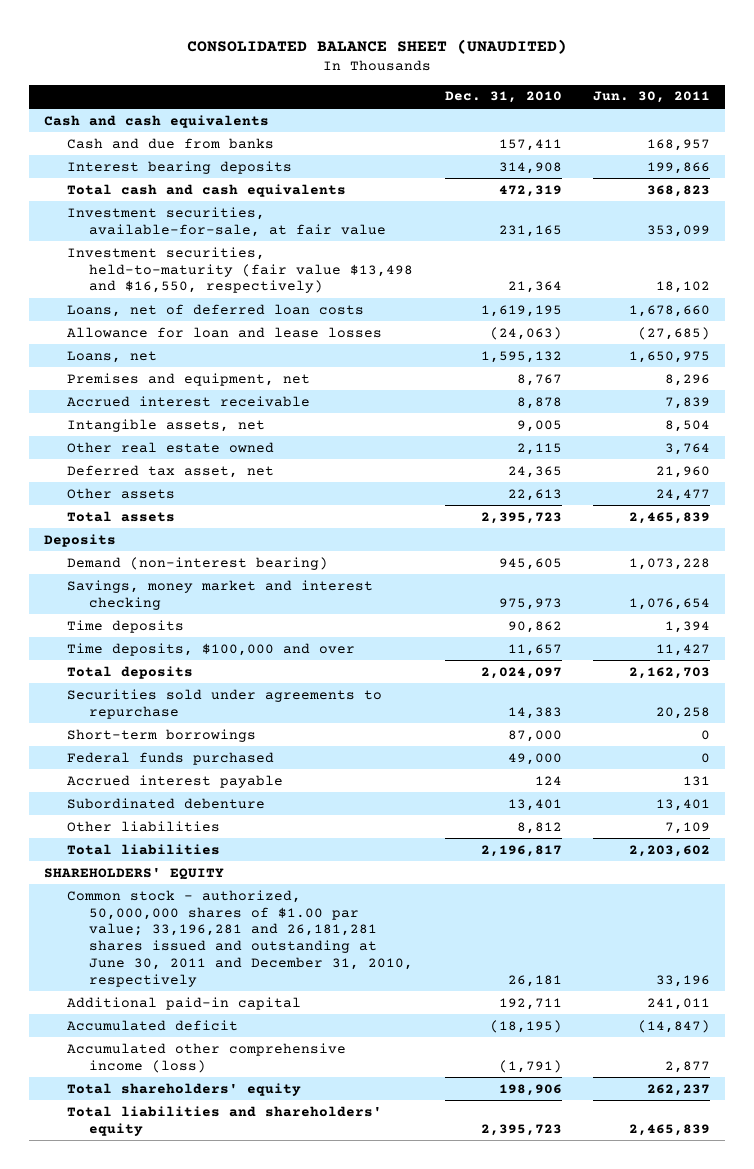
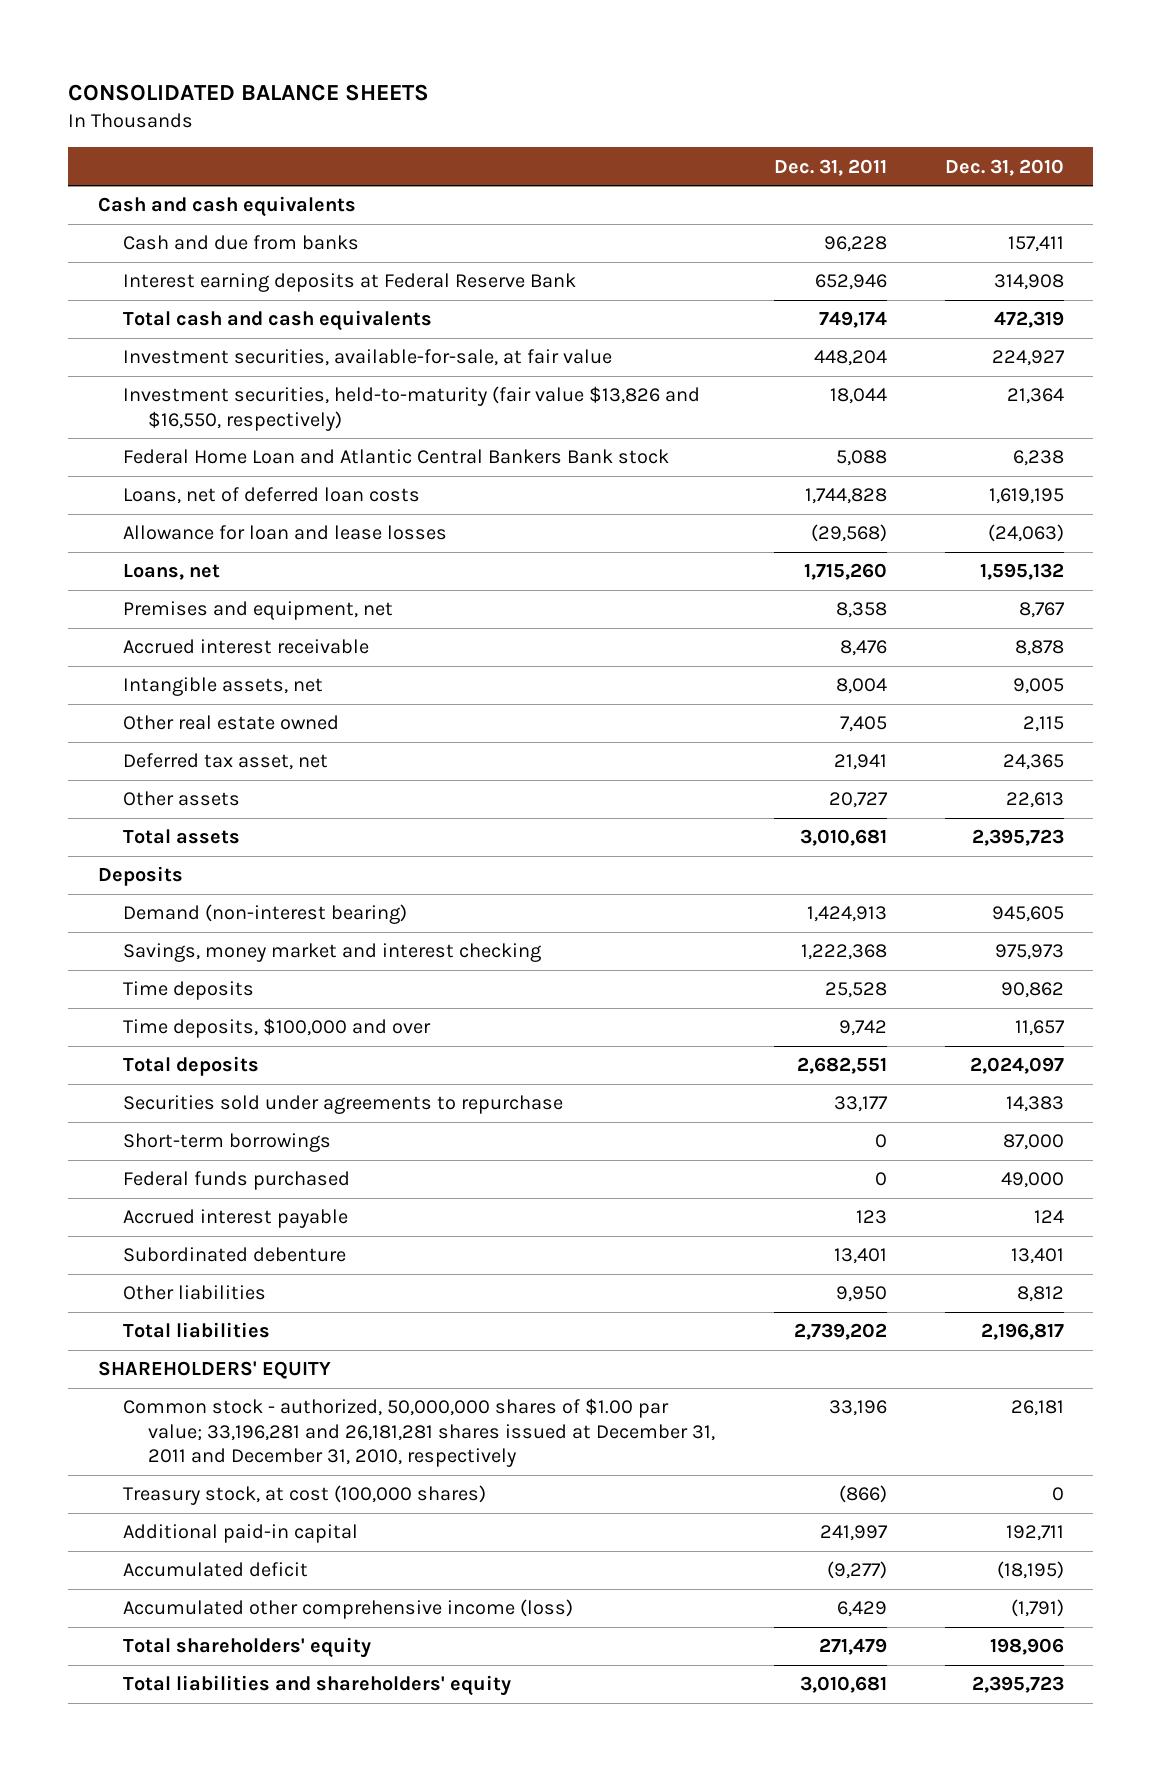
- CONSOLIDATED BALANCE SHEET (UNAUDITED)
+ CONSOLIDATED BALANCE SHEETS
- | Dec. 31, 2010 | Jun. 30, 2011
+ | Dec. 31, 2011 | Dec. 31, 2010
- Interest bearing deposits | 314,908 | 199,866
+ Interest earning deposits at Federal Reserve Bank | 652,946 | 314,908
- Investment securities, available-for-sale, at fair value | 231,165 | 353,099
- Investment securities, held-to-maturity (fair value $13,498 and $16,550, respectively) | 21,364 | 18,102
+ Investment securities, available-for-sale, at fair value | 448,204 | 224,927
+ Investment securities, held-to-maturity (fair value $13,826 and $16,550, respectively) | 18,044 | 21,364
+ Federal Home Loan and Atlantic Central Bankers Bank stock | 5,088 | 6,238
- Common stock - authorized, 50,000,000 shares of $1.00 par value; 33,196,281 and 26,181,281 shares issued and outstanding at June 30, 2011 and December 31, 2010, respectively | 26,181 | 33,196
+ Common stock - authorized, 50,000,000 shares of $1.00 par value; 33,196,281 and 26,181,281 shares issued at December 31, 2011 and December 31, 2010, respectively | 33,196 | 26,181
+ Treasury stock, at cost (100,000 shares) | (866) | 0

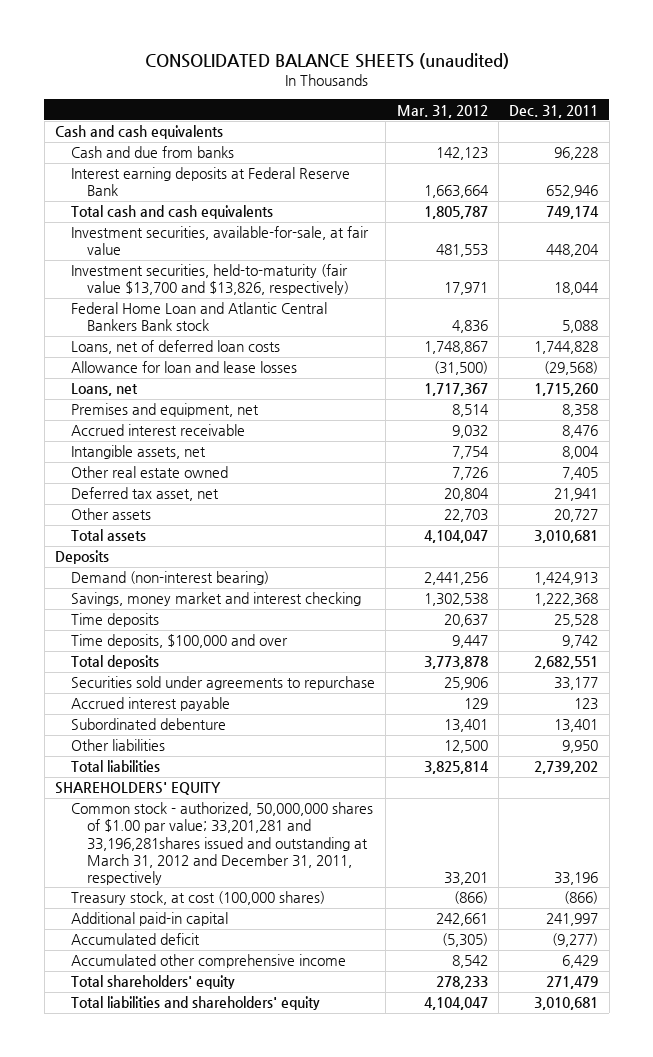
- CONSOLIDATED BALANCE SHEETS
+ CONSOLIDATED BALANCE SHEETS (unaudited)
- | Dec. 31, 2011 | Dec. 31, 2010
+ | Mar. 31, 2012 | Dec. 31, 2011
- Investment securities, held-to-maturity (fair value $13,826 and $16,550, respectively) | 18,044 | 21,364
+ Investment securities, held-to-maturity (fair value $13,700 and $13,826, respectively) | 17,971 | 18,044
- Short-term borrowings | 0 | 87,000
- Federal funds purchased | 0 | 49,000
- Common stock - authorized, 50,000,000 shares of $1.00 par value; 33,196,281 and 26,181,281 shares issued at December 31, 2011 and December 31, 2010, respectively | 33,196 | 26,181
+ Common stock - authorized, 50,000,000 shares of $1.00 par value; 33,201,281 and 33,196,281shares issued and outstanding at March 31, 2012 and December 31, 2011, respectively | 33,201 | 33,196
- Accumulated other comprehensive income (loss) | 6,429 | (1,791)
+ Accumulated other comprehensive income | 8,542 | 6,429

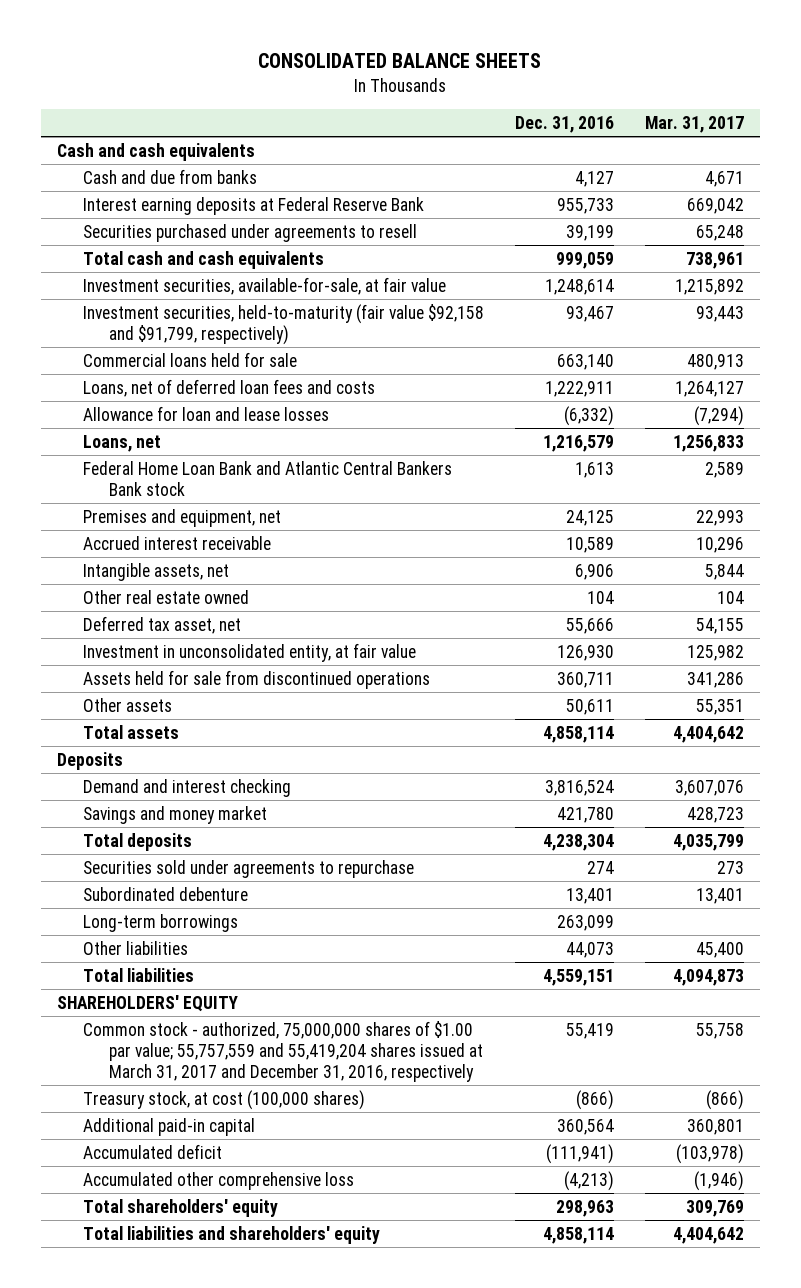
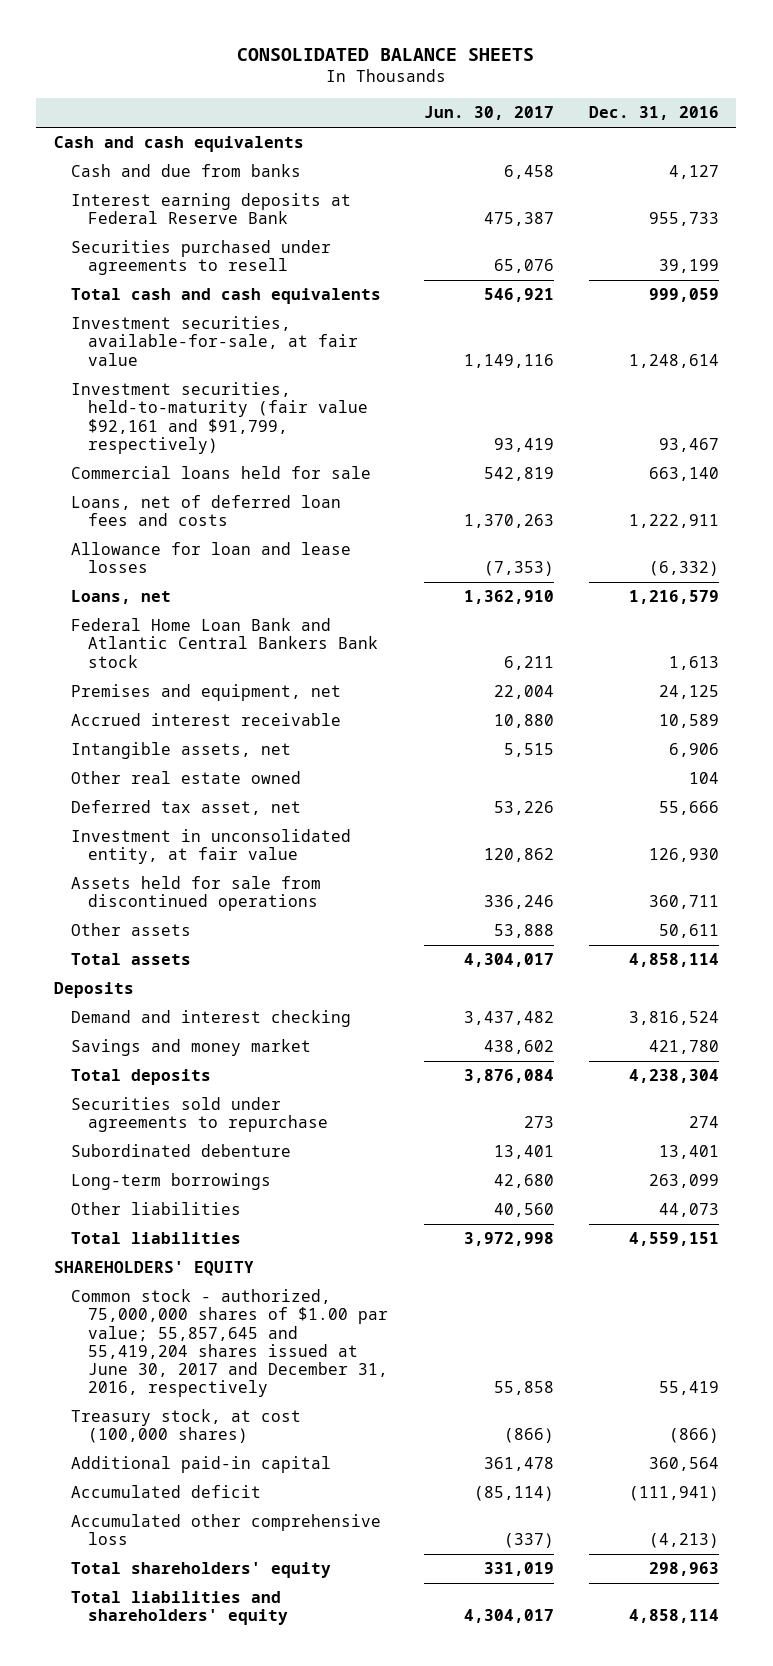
- | Dec. 31, 2016 | Mar. 31, 2017
+ | Jun. 30, 2017 | Dec. 31, 2016
- Investment securities, held-to-maturity (fair value $92,158 and $91,799, respectively) | 93,467 | 93,443
+ Investment securities, held-to-maturity (fair value $92,161 and $91,799, respectively) | 93,419 | 93,467
- Common stock - authorized, 75,000,000 shares of $1.00 par value; 55,757,559 and 55,419,204 shares issued at March 31, 2017 and December 31, 2016, respectively | 55,419 | 55,758
+ Common stock - authorized, 75,000,000 shares of $1.00 par value; 55,857,645 and 55,419,204 shares issued at June 30, 2017 and December 31, 2016, respectively | 55,858 | 55,419

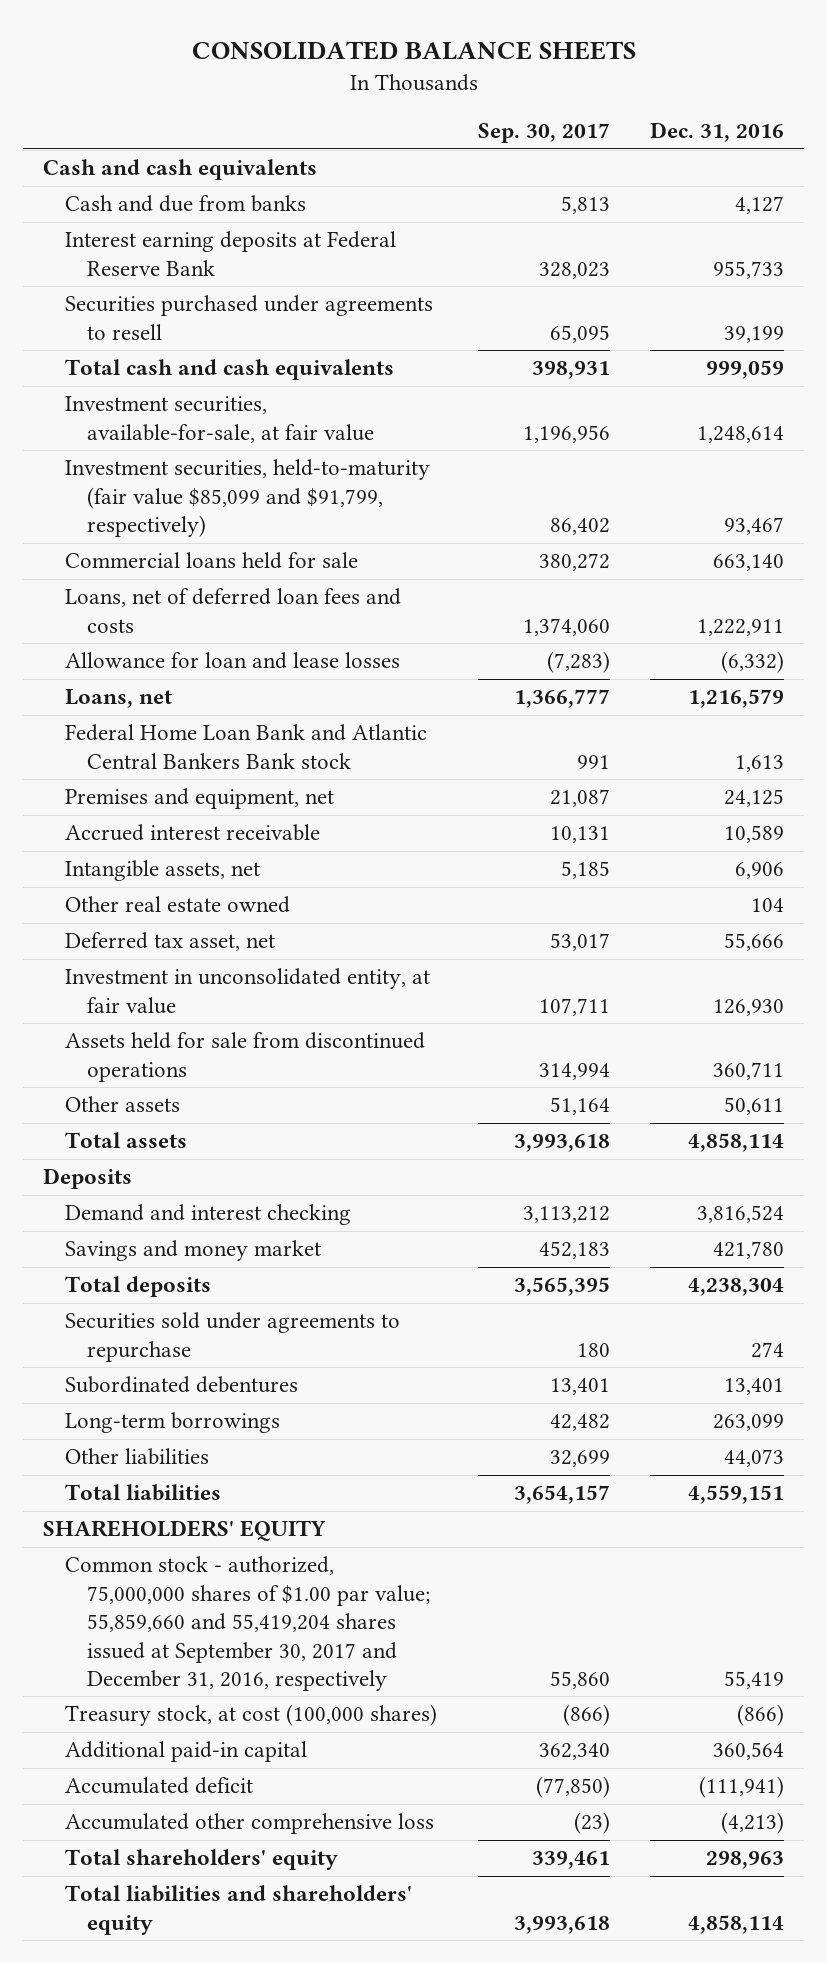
- | Jun. 30, 2017 | Dec. 31, 2016
+ | Sep. 30, 2017 | Dec. 31, 2016
- Investment securities, held-to-maturity (fair value $92,161 and $91,799, respectively) | 93,419 | 93,467
+ Investment securities, held-to-maturity (fair value $85,099 and $91,799, respectively) | 86,402 | 93,467
- Subordinated debenture | 13,401 | 13,401
+ Subordinated debentures | 13,401 | 13,401
- Common stock - authorized, 75,000,000 shares of $1.00 par value; 55,857,645 and 55,419,204 shares issued at June 30, 2017 and December 31, 2016, respectively | 55,858 | 55,419
+ Common stock - authorized, 75,000,000 shares of $1.00 par value; 55,859,660 and 55,419,204 shares issued at September 30, 2017 and December 31, 2016, respectively | 55,860 | 55,419

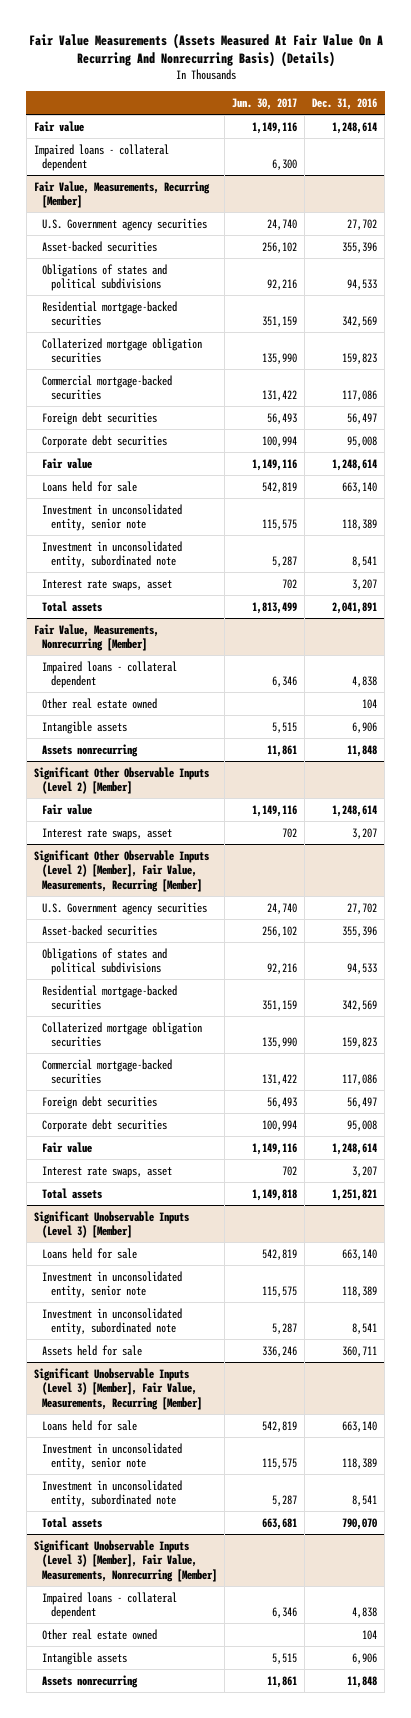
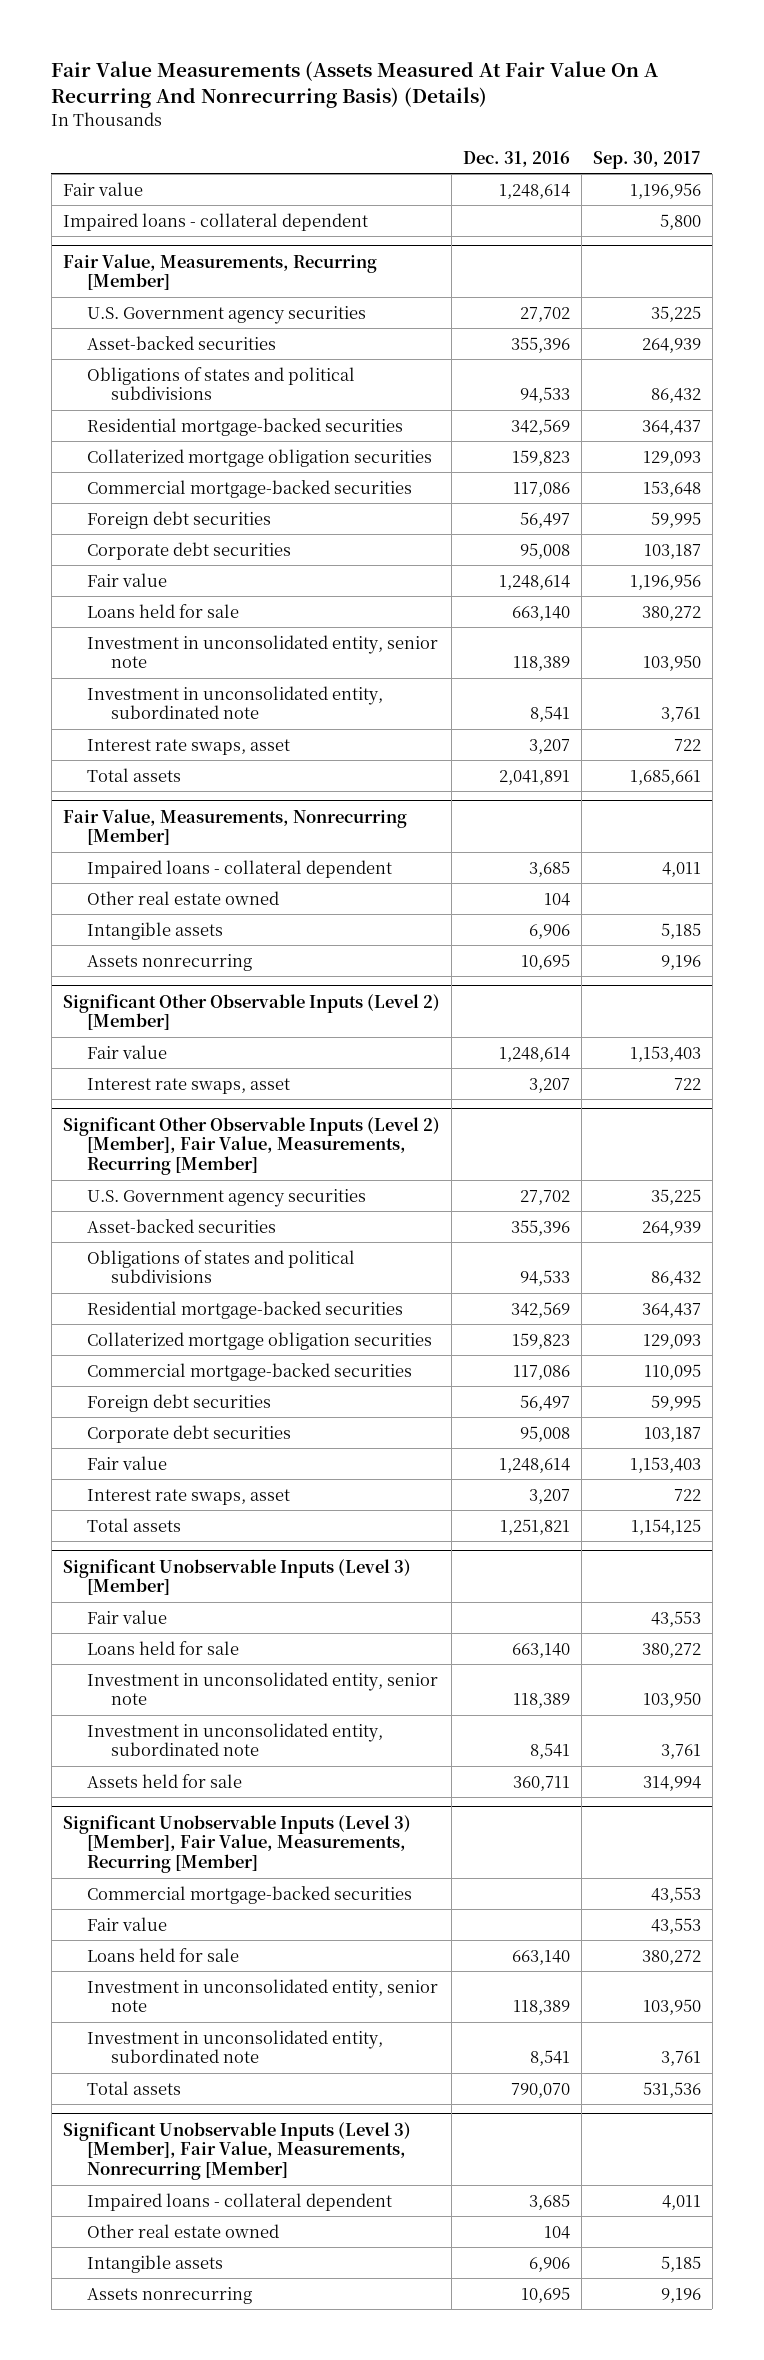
- | Jun. 30, 2017 | Dec. 31, 2016
+ | Dec. 31, 2016 | Sep. 30, 2017
@ Fair Value, Measurements, Nonrecurring [Member]
- Impaired loans - collateral dependent | 6,346 | 4,838
+ Impaired loans - collateral dependent | 3,685 | 4,011
- Assets nonrecurring | 11,861 | 11,848
+ Assets nonrecurring | 10,695 | 9,196
@ Significant Unobservable Inputs (Level 3) [Member]
+ Fair value | | 43,553
@ Significant Unobservable Inputs (Level 3) [Member], Fair Value, Measurements, Recurring [Member]
+ Commercial mortgage-backed securities | | 43,553
+ Fair value | | 43,553
@ Significant Unobservable Inputs (Level 3) [Member], Fair Value, Measurements, Nonrecurring [Member]
- Impaired loans - collateral dependent | 6,346 | 4,838
+ Impaired loans - collateral dependent | 3,685 | 4,011
- Assets nonrecurring | 11,861 | 11,848
+ Assets nonrecurring | 10,695 | 9,196

